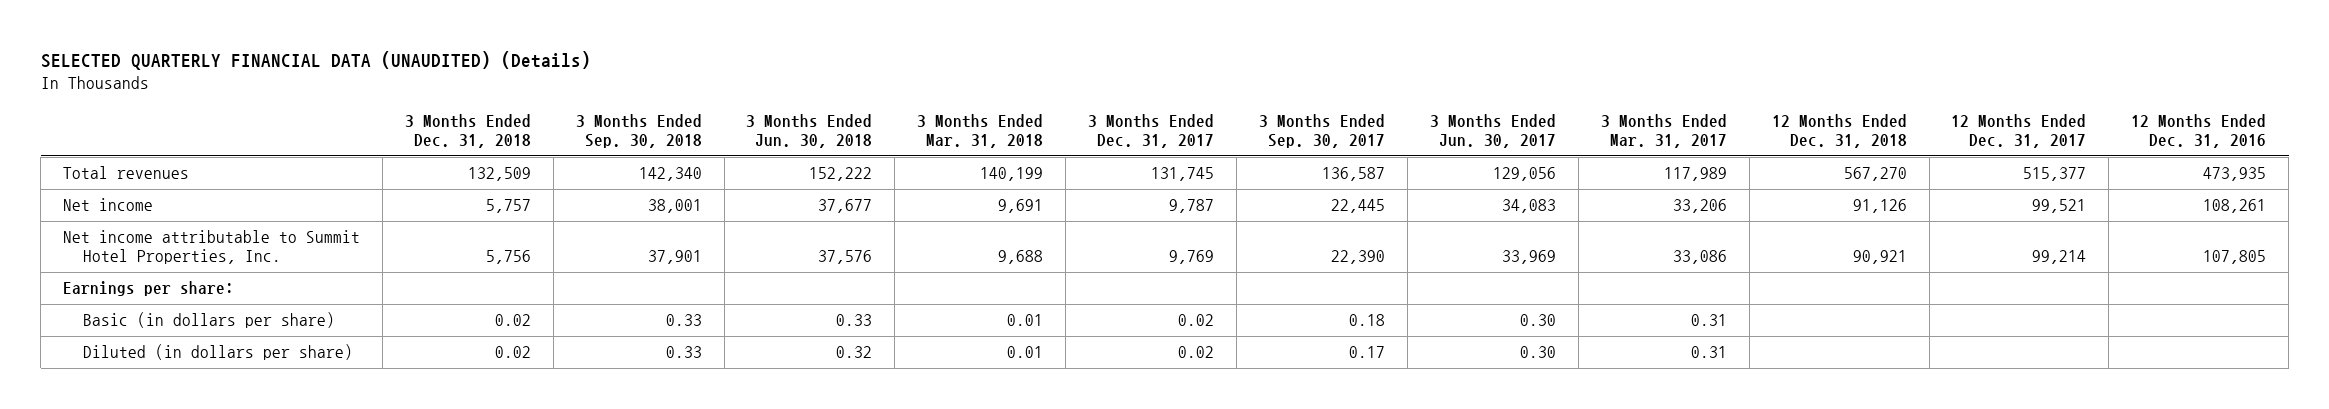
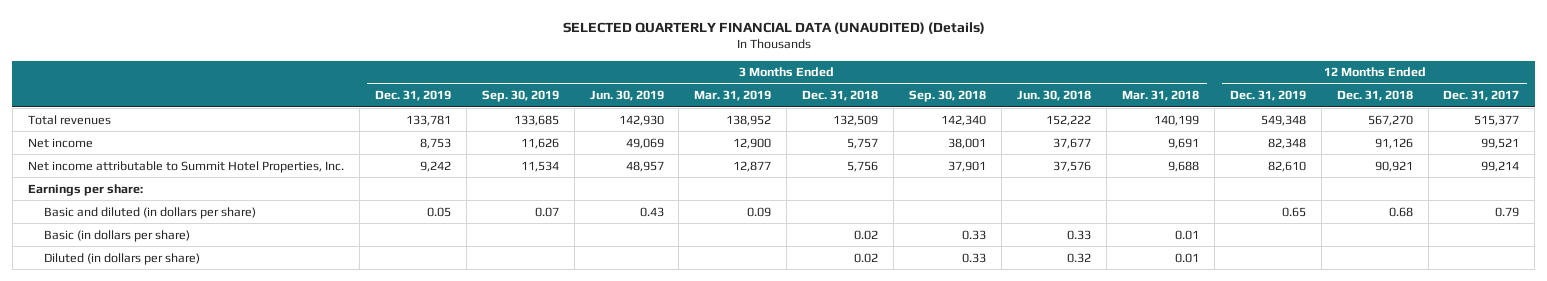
- | 3 Months Ended Dec. 31, 2018 | 3 Months Ended Sep. 30, 2018 | 3 Months Ended Jun. 30, 2018 | 3 Months Ended Mar. 31, 2018 | 3 Months Ended Dec. 31, 2017 | 3 Months Ended Sep. 30, 2017 | 3 Months Ended Jun. 30, 2017 | 3 Months Ended Mar. 31, 2017 | 12 Months Ended Dec. 31, 2018 | 12 Months Ended Dec. 31, 2017 | 12 Months Ended Dec. 31, 2016
+ | 3 Months Ended Dec. 31, 2019 | 3 Months Ended Sep. 30, 2019 | 3 Months Ended Jun. 30, 2019 | 3 Months Ended Mar. 31, 2019 | 3 Months Ended Dec. 31, 2018 | 3 Months Ended Sep. 30, 2018 | 3 Months Ended Jun. 30, 2018 | 3 Months Ended Mar. 31, 2018 | 12 Months Ended Dec. 31, 2019 | 12 Months Ended Dec. 31, 2018 | 12 Months Ended Dec. 31, 2017
+ Basic and diluted (in dollars per share) | 0.05 | 0.07 | 0.43 | 0.09 | | | | | 0.65 | 0.68 | 0.79

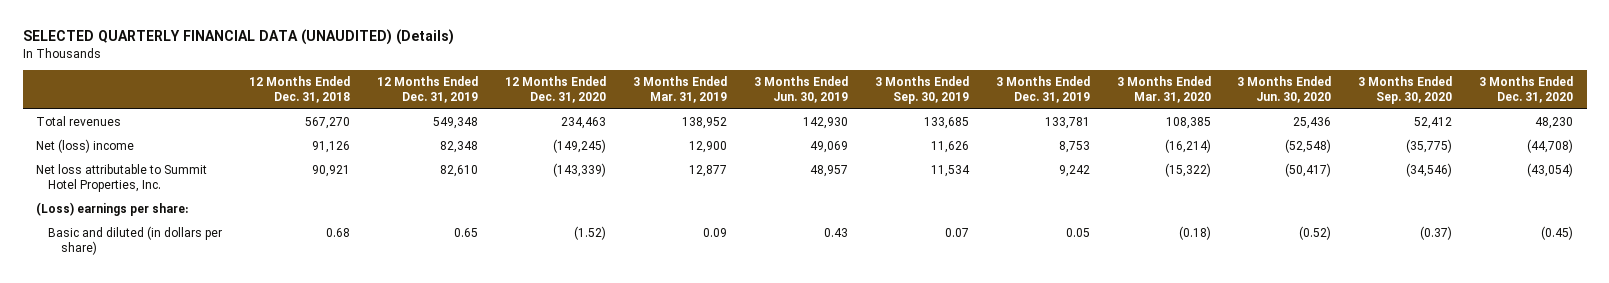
- | 3 Months Ended Dec. 31, 2019 | 3 Months Ended Sep. 30, 2019 | 3 Months Ended Jun. 30, 2019 | 3 Months Ended Mar. 31, 2019 | 3 Months Ended Dec. 31, 2018 | 3 Months Ended Sep. 30, 2018 | 3 Months Ended Jun. 30, 2018 | 3 Months Ended Mar. 31, 2018 | 12 Months Ended Dec. 31, 2019 | 12 Months Ended Dec. 31, 2018 | 12 Months Ended Dec. 31, 2017
+ | 12 Months Ended Dec. 31, 2018 | 12 Months Ended Dec. 31, 2019 | 12 Months Ended Dec. 31, 2020 | 3 Months Ended Mar. 31, 2019 | 3 Months Ended Jun. 30, 2019 | 3 Months Ended Sep. 30, 2019 | 3 Months Ended Dec. 31, 2019 | 3 Months Ended Mar. 31, 2020 | 3 Months Ended Jun. 30, 2020 | 3 Months Ended Sep. 30, 2020 | 3 Months Ended Dec. 31, 2020
- Net income | 8,753 | 11,626 | 49,069 | 12,900 | 5,757 | 38,001 | 37,677 | 9,691 | 82,348 | 91,126 | 99,521
- Net income attributable to Summit Hotel Properties, Inc. | 9,242 | 11,534 | 48,957 | 12,877 | 5,756 | 37,901 | 37,576 | 9,688 | 82,610 | 90,921 | 99,214
- Earnings per share:
+ Net (loss) income | 91,126 | 82,348 | (149,245) | 12,900 | 49,069 | 11,626 | 8,753 | (16,214) | (52,548) | (35,775) | (44,708)
+ Net loss attributable to Summit Hotel Properties, Inc. | 90,921 | 82,610 | (143,339) | 12,877 | 48,957 | 11,534 | 9,242 | (15,322) | (50,417) | (34,546) | (43,054)
+ (Loss) earnings per share:
- Basic (in dollars per share) | | | | | 0.02 | 0.33 | 0.33 | 0.01 | | |
- Diluted (in dollars per share) | | | | | 0.02 | 0.33 | 0.32 | 0.01 | | |

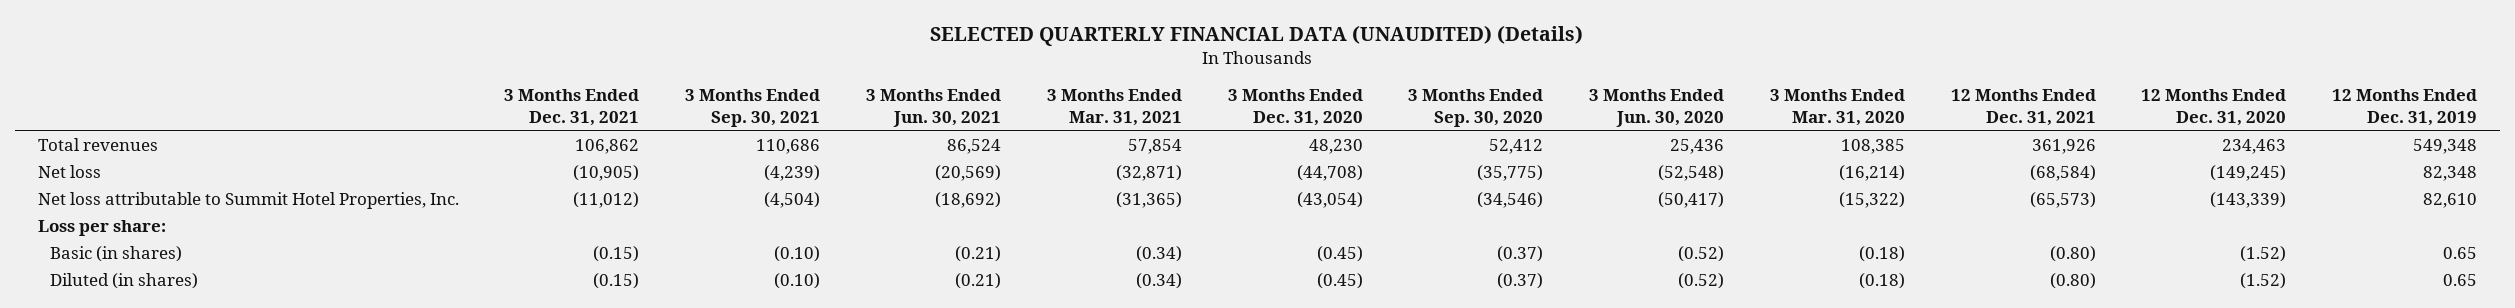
- | 12 Months Ended Dec. 31, 2018 | 12 Months Ended Dec. 31, 2019 | 12 Months Ended Dec. 31, 2020 | 3 Months Ended Mar. 31, 2019 | 3 Months Ended Jun. 30, 2019 | 3 Months Ended Sep. 30, 2019 | 3 Months Ended Dec. 31, 2019 | 3 Months Ended Mar. 31, 2020 | 3 Months Ended Jun. 30, 2020 | 3 Months Ended Sep. 30, 2020 | 3 Months Ended Dec. 31, 2020
+ | 3 Months Ended Dec. 31, 2021 | 3 Months Ended Sep. 30, 2021 | 3 Months Ended Jun. 30, 2021 | 3 Months Ended Mar. 31, 2021 | 3 Months Ended Dec. 31, 2020 | 3 Months Ended Sep. 30, 2020 | 3 Months Ended Jun. 30, 2020 | 3 Months Ended Mar. 31, 2020 | 12 Months Ended Dec. 31, 2021 | 12 Months Ended Dec. 31, 2020 | 12 Months Ended Dec. 31, 2019
- Net (loss) income | 91,126 | 82,348 | (149,245) | 12,900 | 49,069 | 11,626 | 8,753 | (16,214) | (52,548) | (35,775) | (44,708)
+ Net loss | (10,905) | (4,239) | (20,569) | (32,871) | (44,708) | (35,775) | (52,548) | (16,214) | (68,584) | (149,245) | 82,348
- (Loss) earnings per share:
- Basic and diluted (in dollars per share) | 0.68 | 0.65 | (1.52) | 0.09 | 0.43 | 0.07 | 0.05 | (0.18) | (0.52) | (0.37) | (0.45)
+ Loss per share:
+ Basic (in shares) | (0.15) | (0.10) | (0.21) | (0.34) | (0.45) | (0.37) | (0.52) | (0.18) | (0.80) | (1.52) | 0.65
+ Diluted (in shares) | (0.15) | (0.10) | (0.21) | (0.34) | (0.45) | (0.37) | (0.52) | (0.18) | (0.80) | (1.52) | 0.65

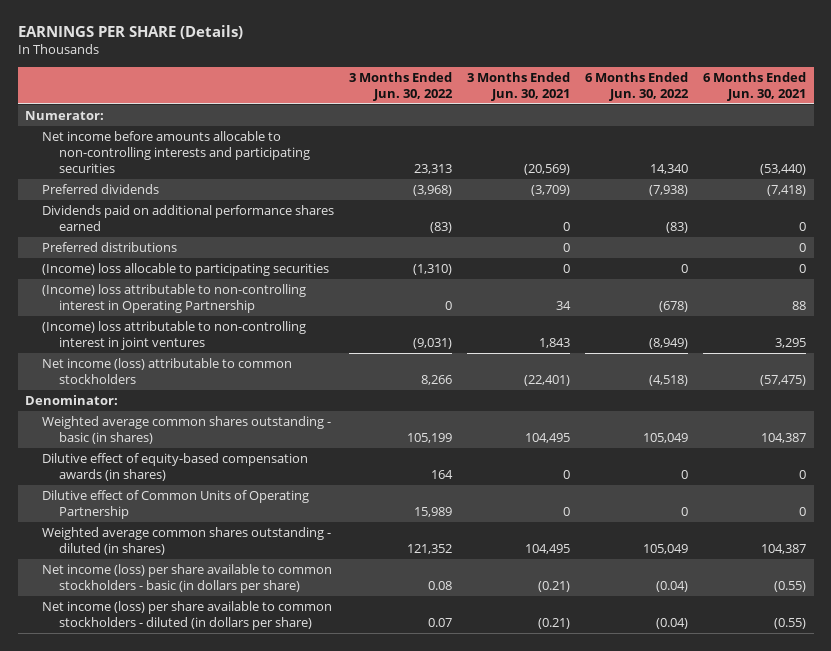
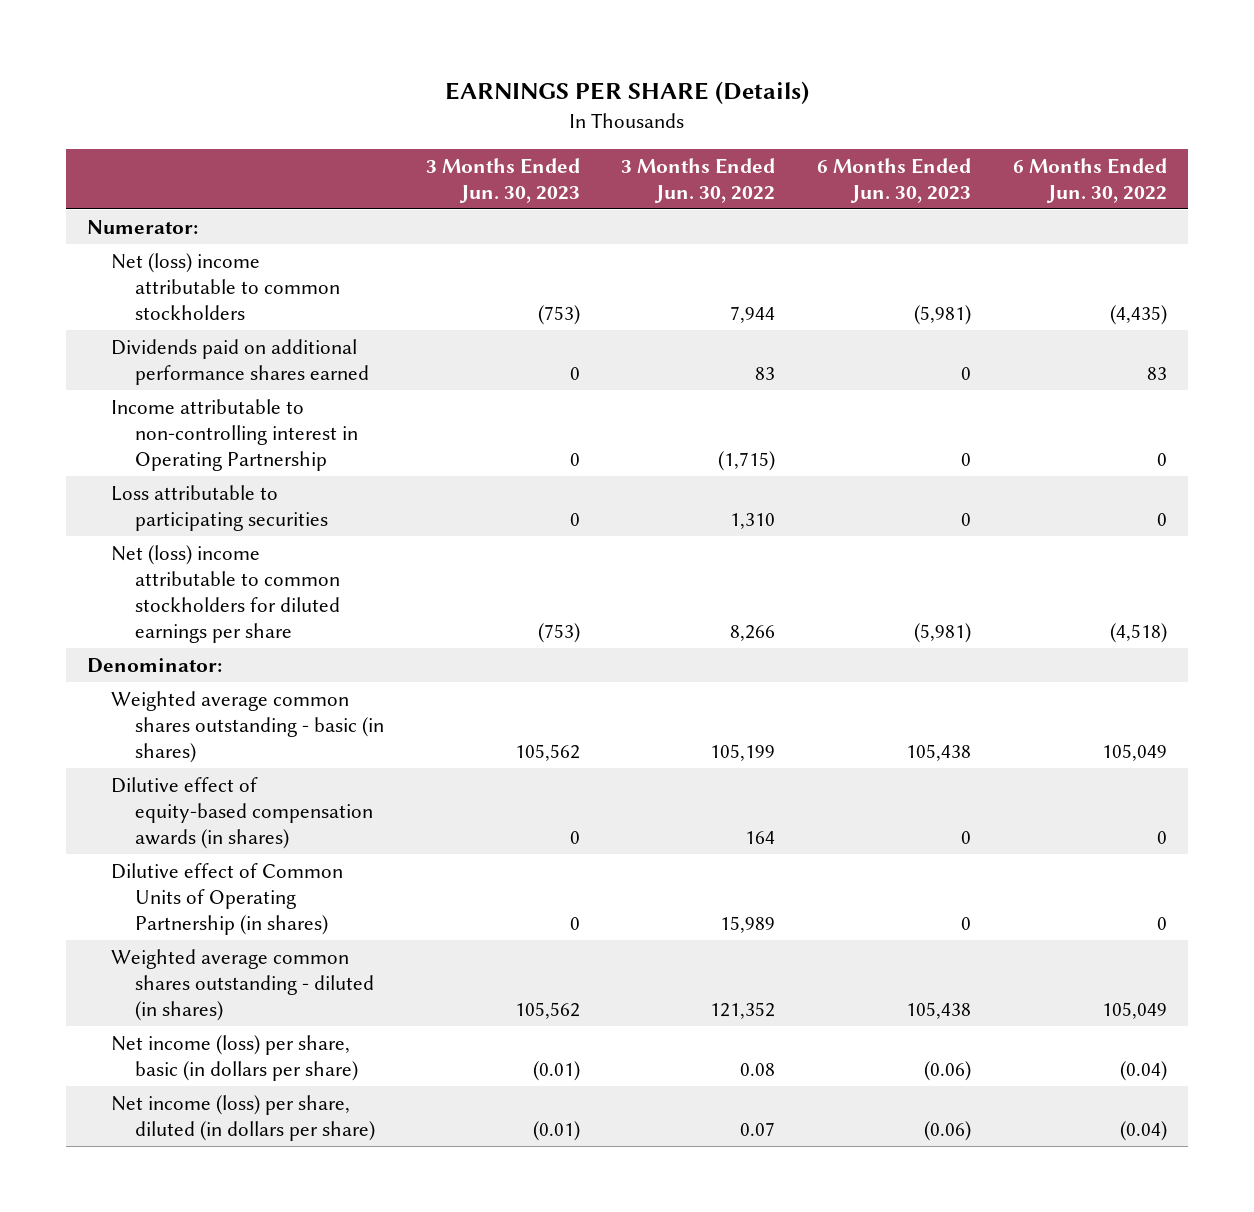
- | 3 Months Ended Jun. 30, 2022 | 3 Months Ended Jun. 30, 2021 | 6 Months Ended Jun. 30, 2022 | 6 Months Ended Jun. 30, 2021
+ | 3 Months Ended Jun. 30, 2023 | 3 Months Ended Jun. 30, 2022 | 6 Months Ended Jun. 30, 2023 | 6 Months Ended Jun. 30, 2022
- Net income before amounts allocable to non-controlling interests and participating securities | 23,313 | (20,569) | 14,340 | (53,440)
- Preferred dividends | (3,968) | (3,709) | (7,938) | (7,418)
- Dividends paid on additional performance shares earned | (83) | 0 | (83) | 0
- Preferred distributions | | 0 | | 0
- (Income) loss allocable to participating securities | (1,310) | 0 | 0 | 0
- (Income) loss attributable to non-controlling interest in Operating Partnership | 0 | 34 | (678) | 88
- (Income) loss attributable to non-controlling interest in joint ventures | (9,031) | 1,843 | (8,949) | 3,295
- Net income (loss) attributable to common stockholders | 8,266 | (22,401) | (4,518) | (57,475)
+ Net (loss) income attributable to common stockholders | (753) | 7,944 | (5,981) | (4,435)
+ Dividends paid on additional performance shares earned | 0 | 83 | 0 | 83
+ Income attributable to non-controlling interest in Operating Partnership | 0 | (1,715) | 0 | 0
+ Loss attributable to participating securities | 0 | 1,310 | 0 | 0
+ Net (loss) income attributable to common stockholders for diluted earnings per share | (753) | 8,266 | (5,981) | (4,518)
- Dilutive effect of Common Units of Operating Partnership | 15,989 | 0 | 0 | 0
+ Dilutive effect of Common Units of Operating Partnership (in shares) | 0 | 15,989 | 0 | 0
- Net income (loss) per share available to common stockholders - basic (in dollars per share) | 0.08 | (0.21) | (0.04) | (0.55)
- Net income (loss) per share available to common stockholders - diluted (in dollars per share) | 0.07 | (0.21) | (0.04) | (0.55)
+ Net income (loss) per share, basic (in dollars per share) | (0.01) | 0.08 | (0.06) | (0.04)
+ Net income (loss) per share, diluted (in dollars per share) | (0.01) | 0.07 | (0.06) | (0.04)

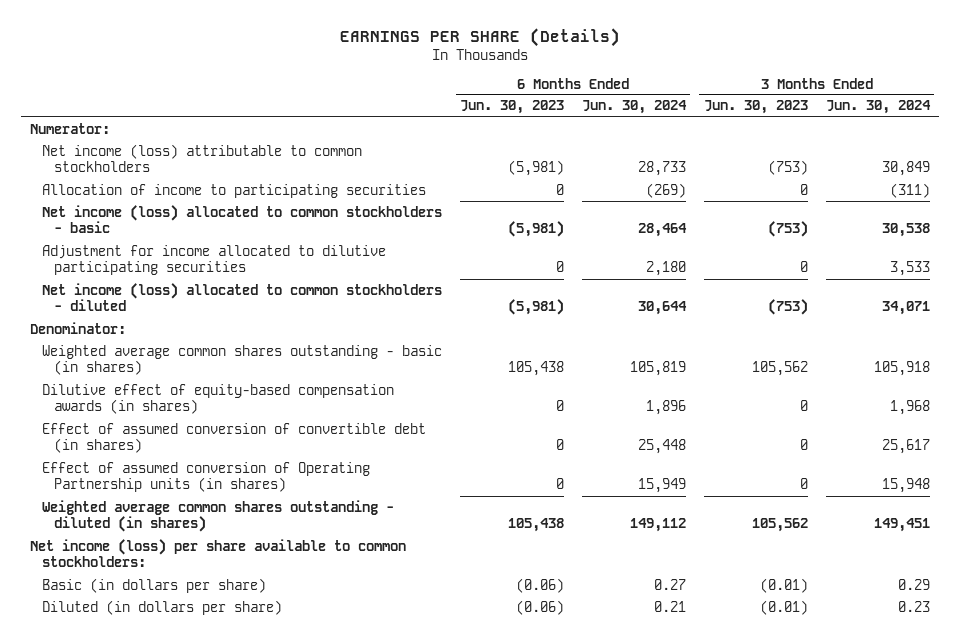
- | 3 Months Ended Jun. 30, 2023 | 3 Months Ended Jun. 30, 2022 | 6 Months Ended Jun. 30, 2023 | 6 Months Ended Jun. 30, 2022
+ | 6 Months Ended Jun. 30, 2023 | 6 Months Ended Jun. 30, 2024 | 3 Months Ended Jun. 30, 2023 | 3 Months Ended Jun. 30, 2024
- Net (loss) income attributable to common stockholders | (753) | 7,944 | (5,981) | (4,435)
- Dividends paid on additional performance shares earned | 0 | 83 | 0 | 83
- Income attributable to non-controlling interest in Operating Partnership | 0 | (1,715) | 0 | 0
- Loss attributable to participating securities | 0 | 1,310 | 0 | 0
- Net (loss) income attributable to common stockholders for diluted earnings per share | (753) | 8,266 | (5,981) | (4,518)
+ Net income (loss) attributable to common stockholders | (5,981) | 28,733 | (753) | 30,849
+ Allocation of income to participating securities | 0 | (269) | 0 | (311)
+ Net income (loss) allocated to common stockholders - basic | (5,981) | 28,464 | (753) | 30,538
+ Adjustment for income allocated to dilutive participating securities | 0 | 2,180 | 0 | 3,533
+ Net income (loss) allocated to common stockholders - diluted | (5,981) | 30,644 | (753) | 34,071
- Dilutive effect of Common Units of Operating Partnership (in shares) | 0 | 15,989 | 0 | 0
+ Effect of assumed conversion of convertible debt (in shares) | 0 | 25,448 | 0 | 25,617
+ Effect of assumed conversion of Operating Partnership units (in shares) | 0 | 15,949 | 0 | 15,948
- Net income (loss) per share, basic (in dollars per share) | (0.01) | 0.08 | (0.06) | (0.04)
- Net income (loss) per share, diluted (in dollars per share) | (0.01) | 0.07 | (0.06) | (0.04)
+ Net income (loss) per share available to common stockholders:
+ Basic (in dollars per share) | (0.06) | 0.27 | (0.01) | 0.29
+ Diluted (in dollars per share) | (0.06) | 0.21 | (0.01) | 0.23

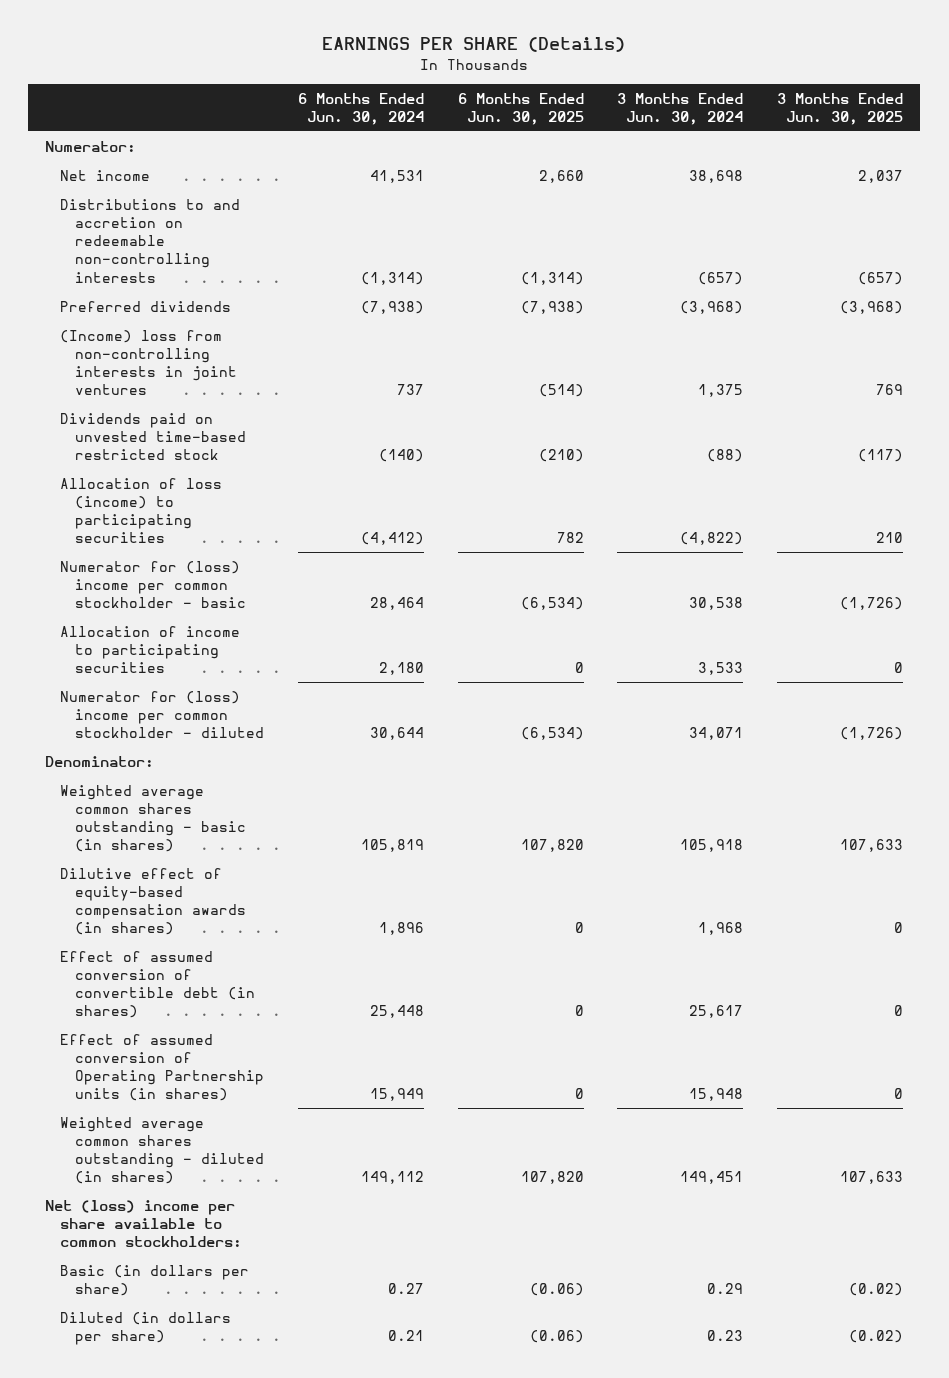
- | 6 Months Ended Jun. 30, 2023 | 6 Months Ended Jun. 30, 2024 | 3 Months Ended Jun. 30, 2023 | 3 Months Ended Jun. 30, 2024
+ | 6 Months Ended Jun. 30, 2024 | 6 Months Ended Jun. 30, 2025 | 3 Months Ended Jun. 30, 2024 | 3 Months Ended Jun. 30, 2025
- Net income (loss) attributable to common stockholders | (5,981) | 28,733 | (753) | 30,849
- Allocation of income to participating securities | 0 | (269) | 0 | (311)
- Net income (loss) allocated to common stockholders - basic | (5,981) | 28,464 | (753) | 30,538
- Adjustment for income allocated to dilutive participating securities | 0 | 2,180 | 0 | 3,533
- Net income (loss) allocated to common stockholders - diluted | (5,981) | 30,644 | (753) | 34,071
+ Net income | 41,531 | 2,660 | 38,698 | 2,037
+ Distributions to and accretion on redeemable non-controlling interests | (1,314) | (1,314) | (657) | (657)
+ Preferred dividends | (7,938) | (7,938) | (3,968) | (3,968)
+ (Income) loss from non-controlling interests in joint ventures | 737 | (514) | 1,375 | 769
+ Dividends paid on unvested time-based restricted stock | (140) | (210) | (88) | (117)
+ Allocation of loss (income) to participating securities | (4,412) | 782 | (4,822) | 210
+ Numerator for (loss) income per common stockholder - basic | 28,464 | (6,534) | 30,538 | (1,726)
+ Allocation of income to participating securities | 2,180 | 0 | 3,533 | 0
+ Numerator for (loss) income per common stockholder - diluted | 30,644 | (6,534) | 34,071 | (1,726)
- Net income (loss) per share available to common stockholders:
+ Net (loss) income per share available to common stockholders:

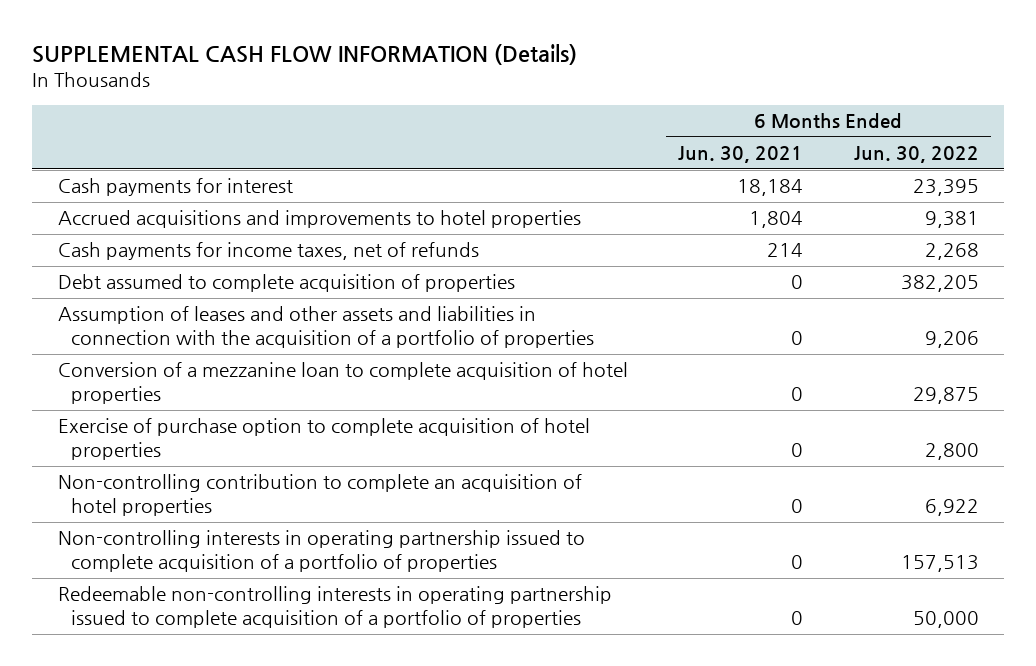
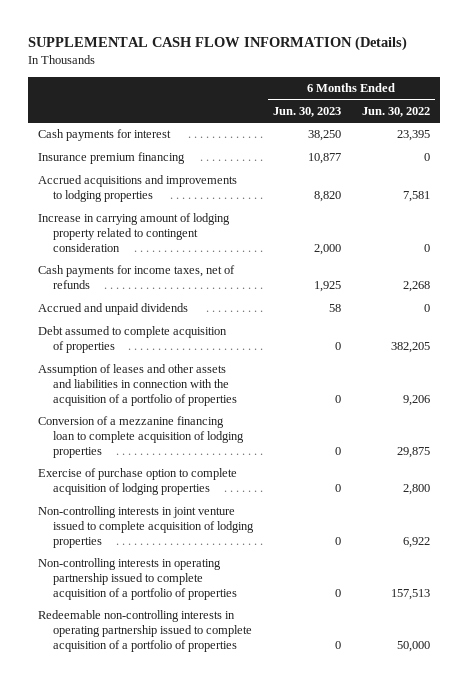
- | 6 Months Ended Jun. 30, 2021 | 6 Months Ended Jun. 30, 2022
+ | 6 Months Ended Jun. 30, 2023 | 6 Months Ended Jun. 30, 2022
- Accrued acquisitions and improvements to hotel properties | 1,804 | 9,381
+ Insurance premium financing | 10,877 | 0
+ Accrued acquisitions and improvements to lodging properties | 8,820 | 7,581
+ Increase in carrying amount of lodging property related to contingent consideration | 2,000 | 0
+ Accrued and unpaid dividends | 58 | 0
- Conversion of a mezzanine loan to complete acquisition of hotel properties | 0 | 29,875
- Exercise of purchase option to complete acquisition of hotel properties | 0 | 2,800
- Non-controlling contribution to complete an acquisition of hotel properties | 0 | 6,922
+ Conversion of a mezzanine financing loan to complete acquisition of lodging properties | 0 | 29,875
+ Exercise of purchase option to complete acquisition of lodging properties | 0 | 2,800
+ Non-controlling interests in joint venture issued to complete acquisition of lodging properties | 0 | 6,922

